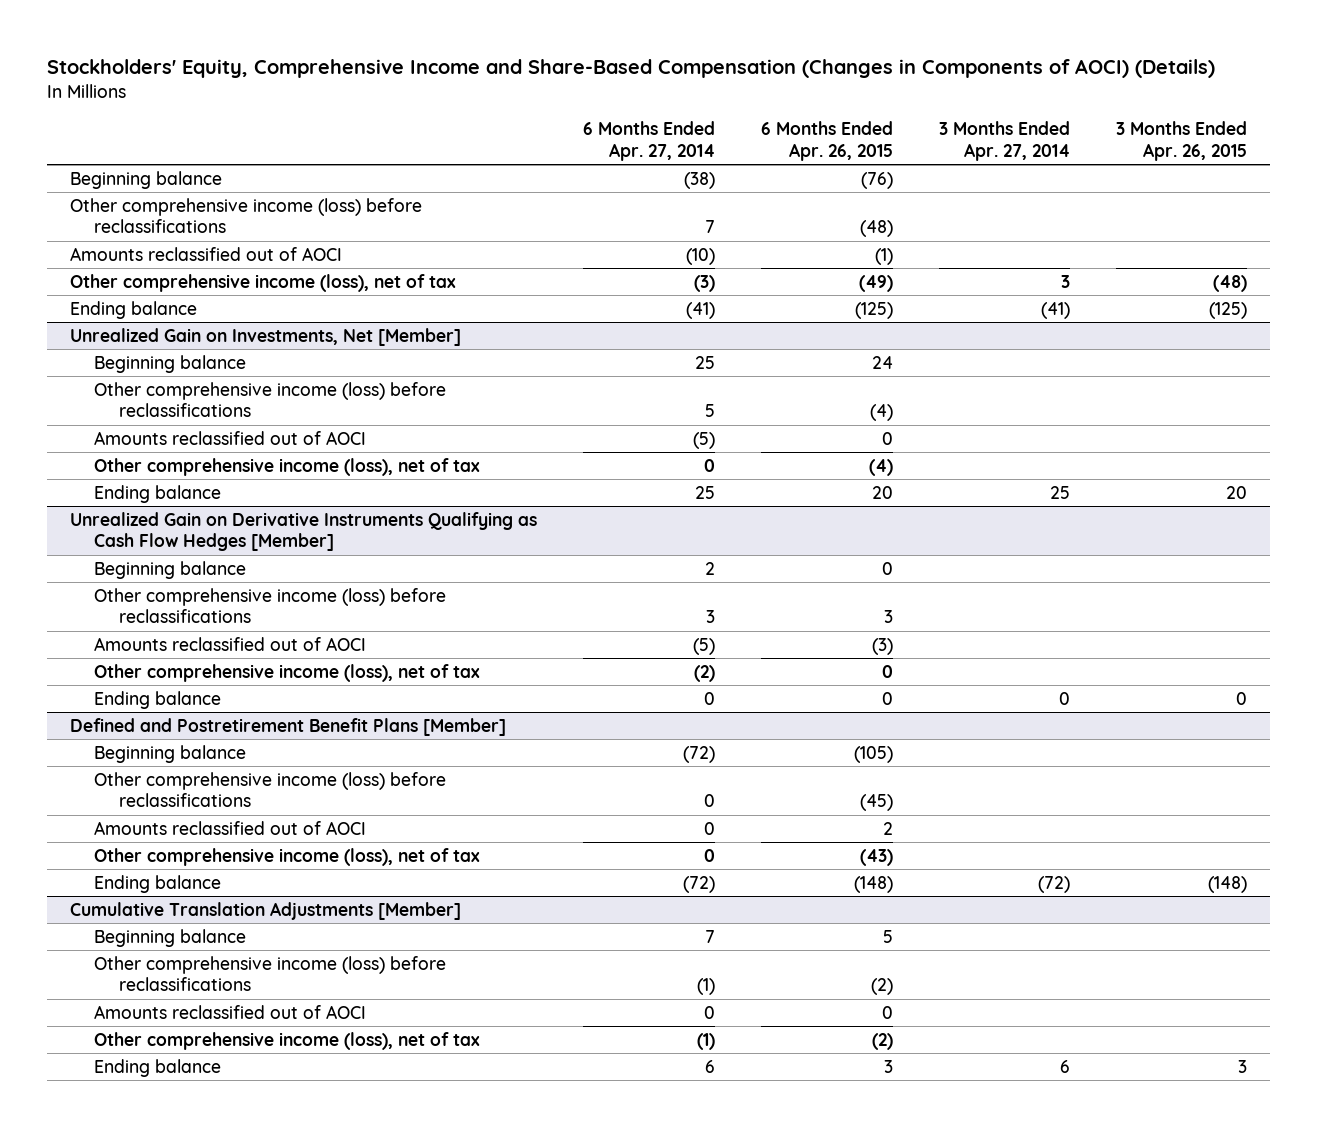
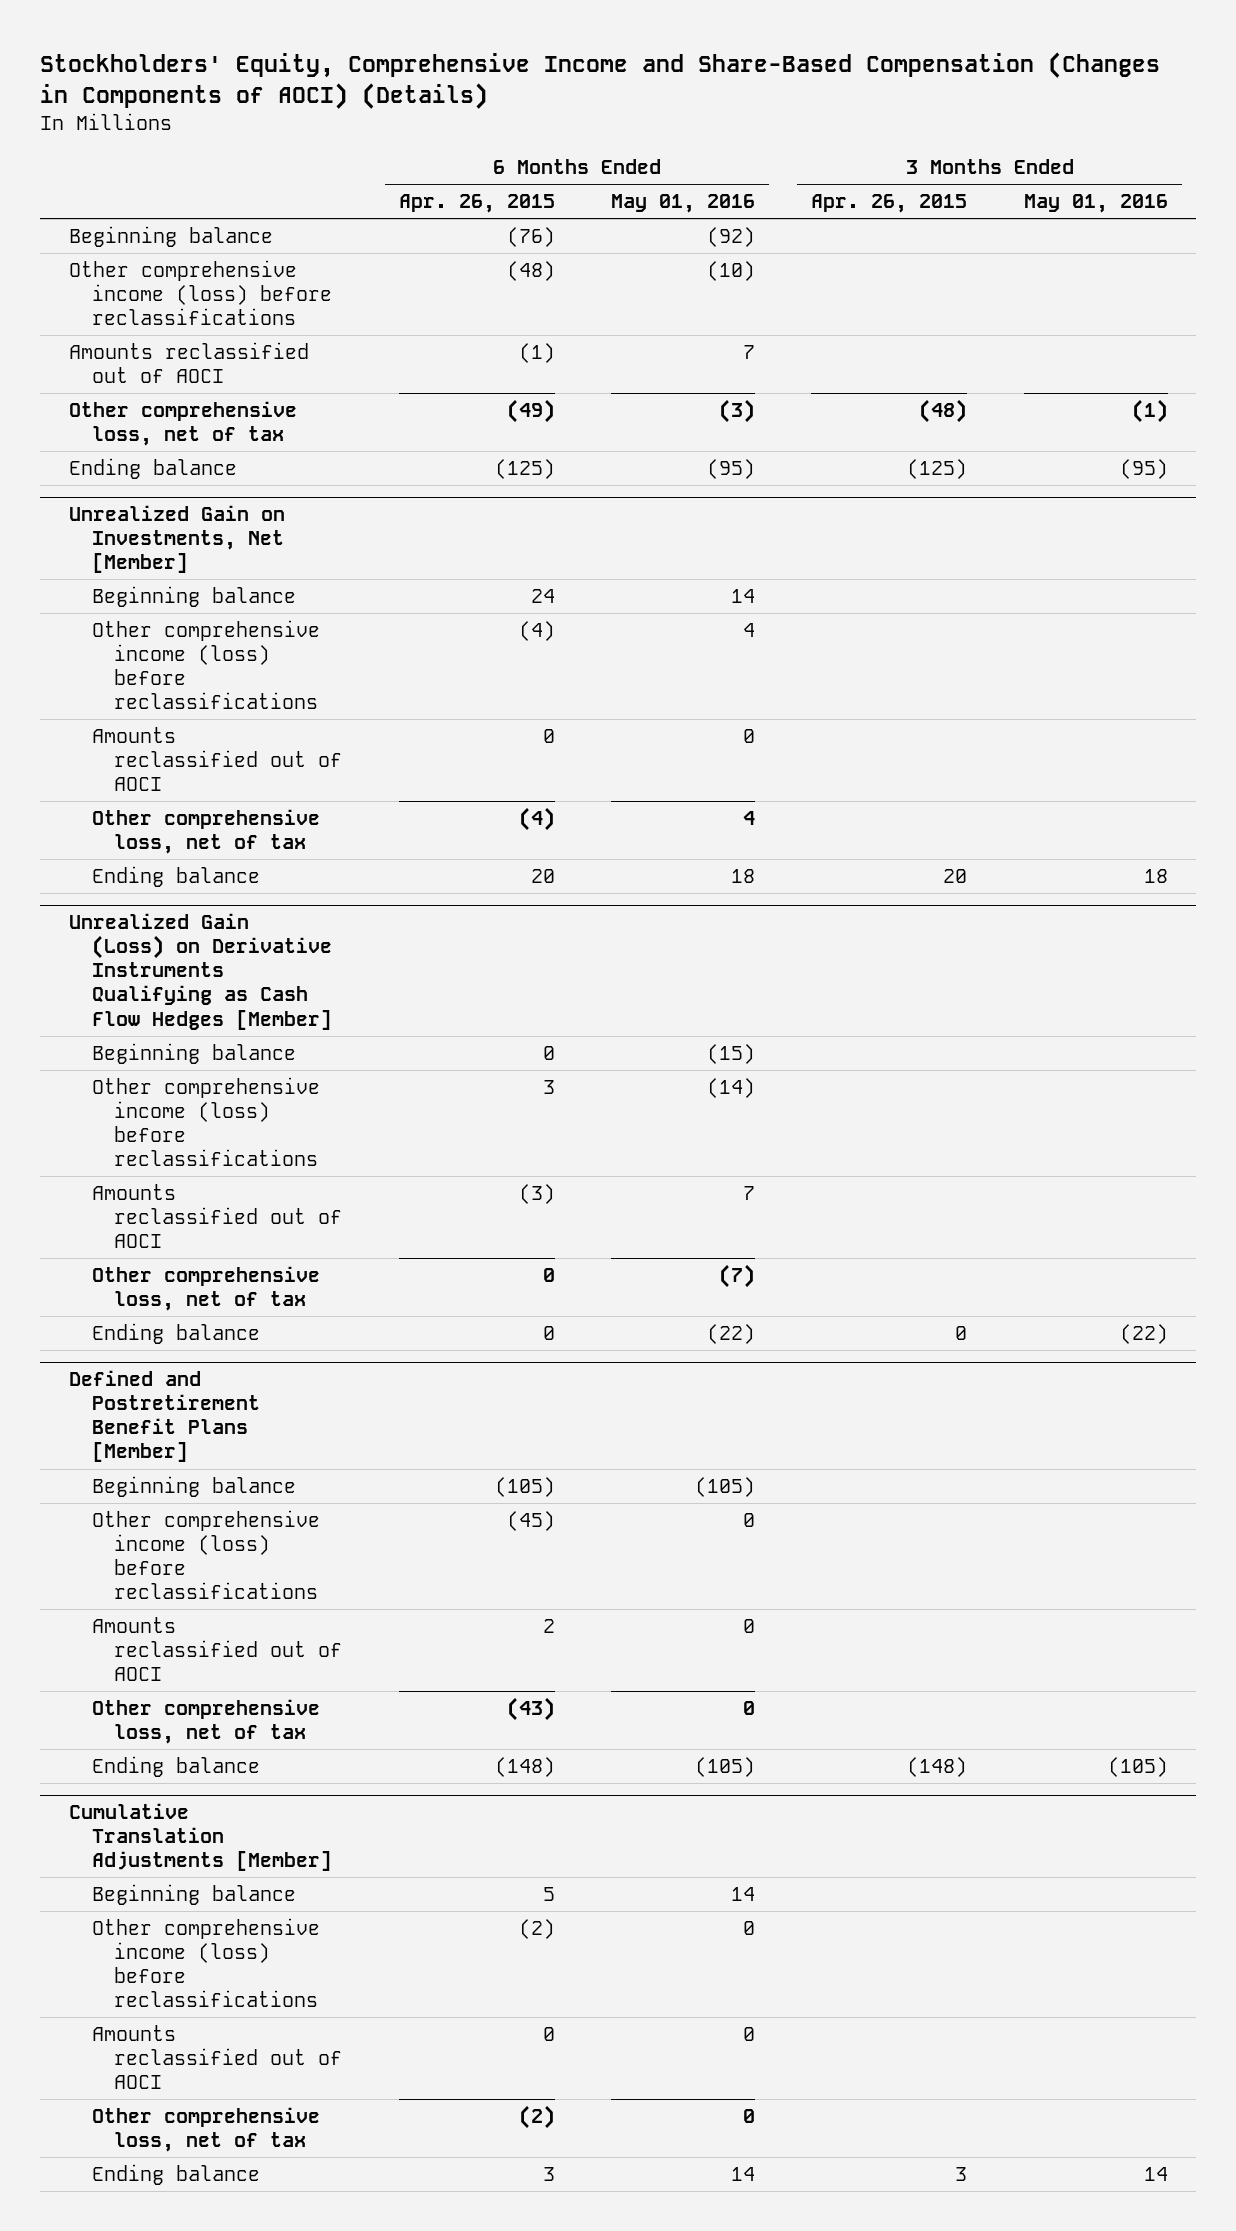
- | 6 Months Ended Apr. 27, 2014 | 6 Months Ended Apr. 26, 2015 | 3 Months Ended Apr. 27, 2014 | 3 Months Ended Apr. 26, 2015
+ | 6 Months Ended Apr. 26, 2015 | 6 Months Ended May 01, 2016 | 3 Months Ended Apr. 26, 2015 | 3 Months Ended May 01, 2016
- Other comprehensive income (loss), net of tax | (3) | (49) | 3 | (48)
+ Other comprehensive loss, net of tax | (49) | (3) | (48) | (1)
@ Unrealized Gain on Investments, Net [Member]
- Other comprehensive income (loss), net of tax | 0 | (4) | |
+ Other comprehensive loss, net of tax | (4) | 4 | |
- Unrealized Gain on Derivative Instruments Qualifying as Cash Flow Hedges [Member]
+ Unrealized Gain (Loss) on Derivative Instruments Qualifying as Cash Flow Hedges [Member]
- Other comprehensive income (loss), net of tax | (2) | 0 | |
+ Other comprehensive loss, net of tax | 0 | (7) | |
@ Defined and Postretirement Benefit Plans [Member]
- Other comprehensive income (loss), net of tax | 0 | (43) | |
+ Other comprehensive loss, net of tax | (43) | 0 | |
@ Cumulative Translation Adjustments [Member]
- Other comprehensive income (loss), net of tax | (1) | (2) | |
+ Other comprehensive loss, net of tax | (2) | 0 | |

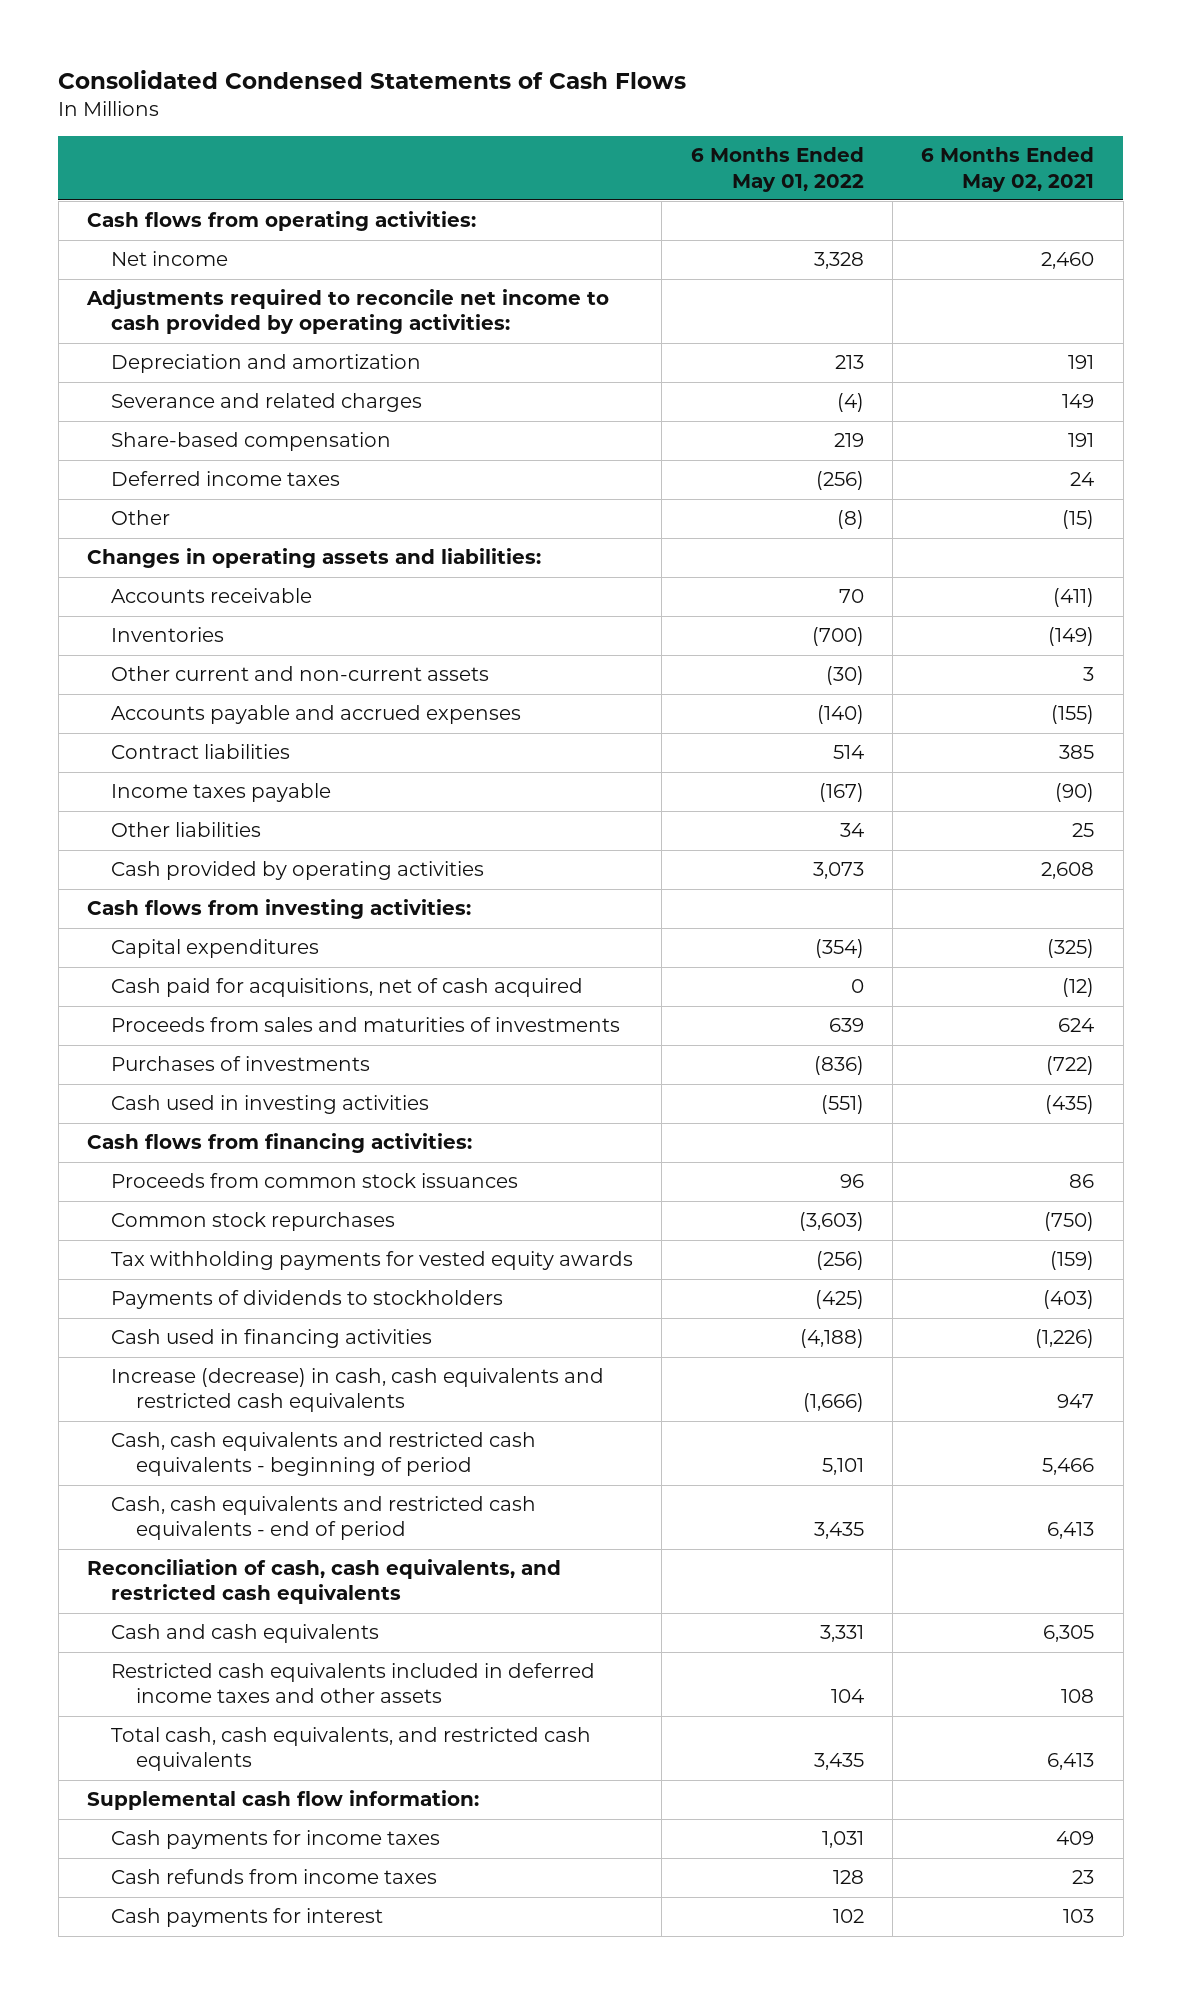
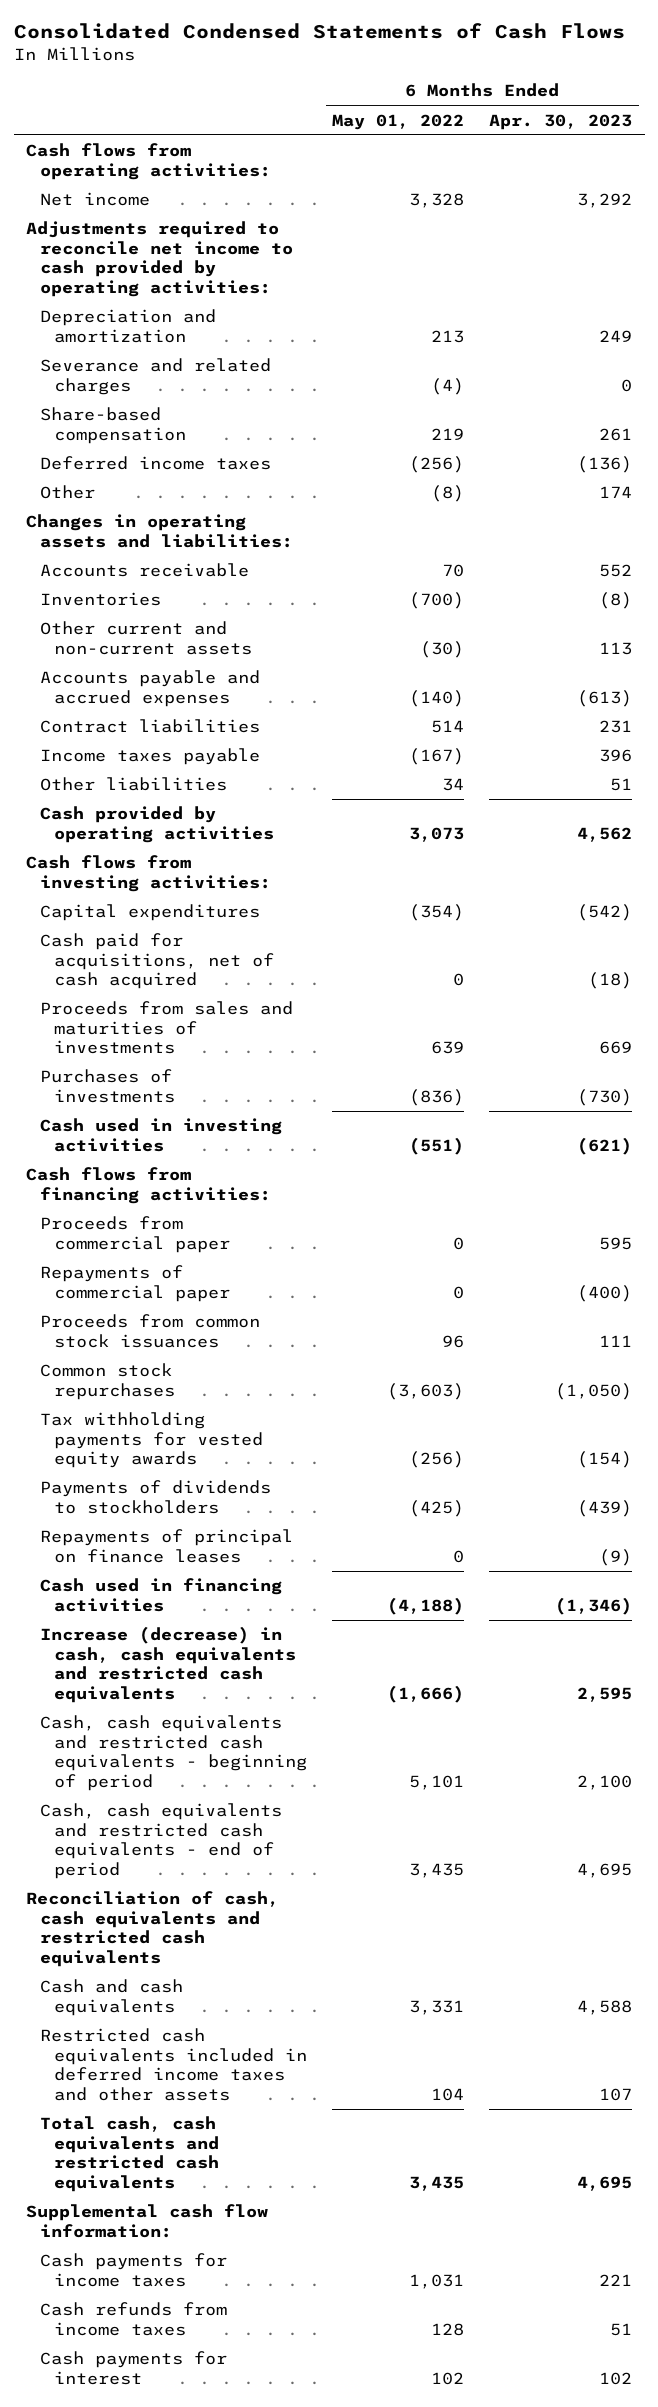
- | 6 Months Ended May 01, 2022 | 6 Months Ended May 02, 2021
+ | 6 Months Ended May 01, 2022 | 6 Months Ended Apr. 30, 2023
+ Proceeds from commercial paper | 0 | 595
+ Repayments of commercial paper | 0 | (400)
+ Repayments of principal on finance leases | 0 | (9)
- Reconciliation of cash, cash equivalents, and restricted cash equivalents
+ Reconciliation of cash, cash equivalents and restricted cash equivalents
- Total cash, cash equivalents, and restricted cash equivalents | 3,435 | 6,413
+ Total cash, cash equivalents and restricted cash equivalents | 3,435 | 4,695

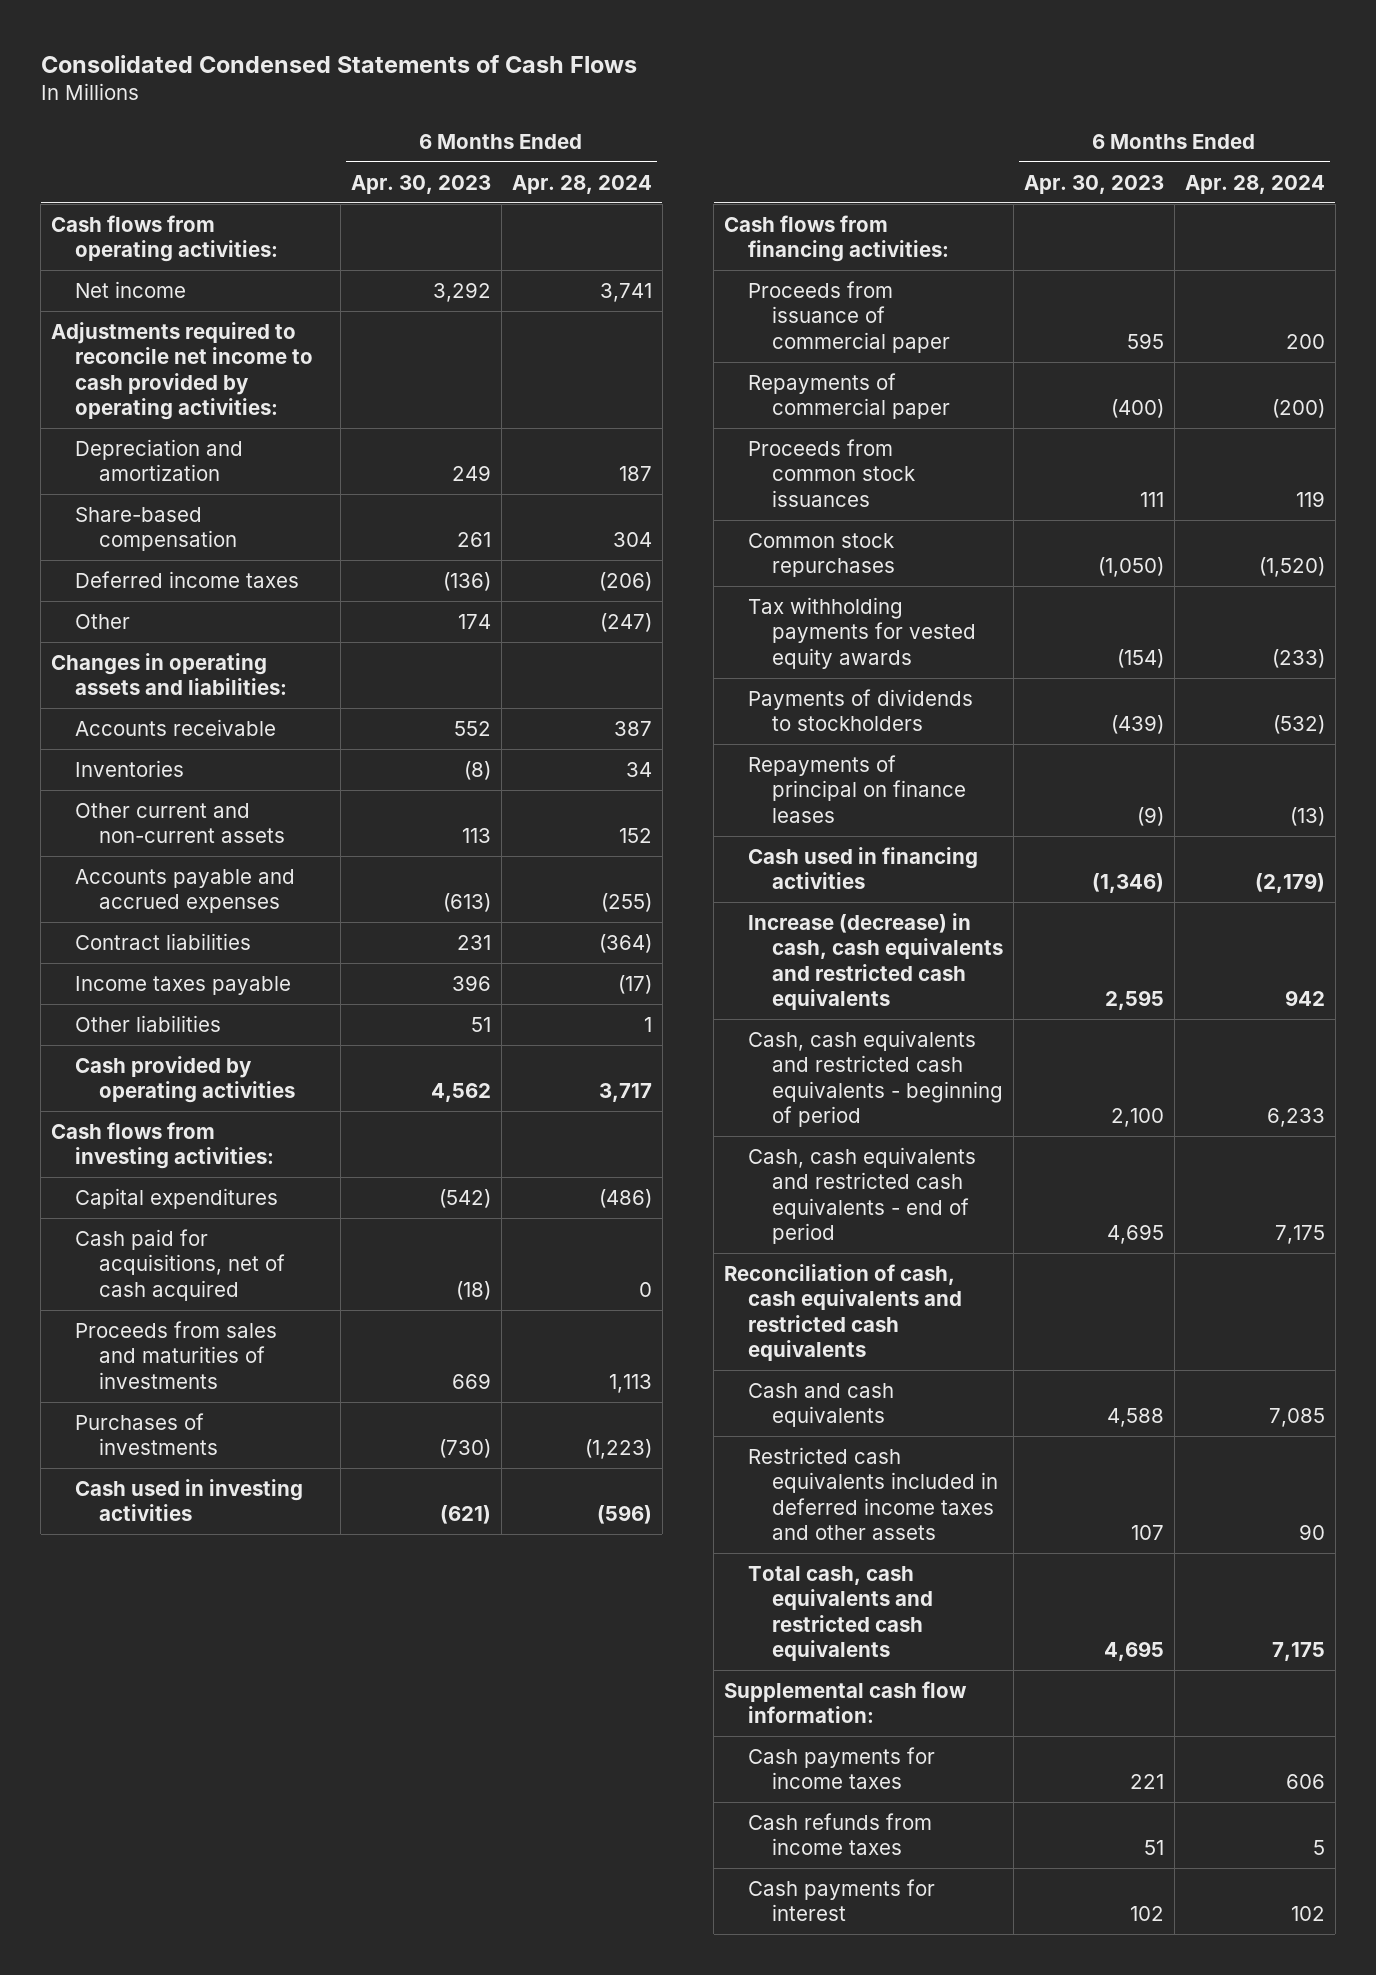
- | 6 Months Ended May 01, 2022 | 6 Months Ended Apr. 30, 2023
+ | 6 Months Ended Apr. 30, 2023 | 6 Months Ended Apr. 28, 2024
- Severance and related charges | (4) | 0
- Proceeds from commercial paper | 0 | 595
+ Proceeds from issuance of commercial paper | 595 | 200

